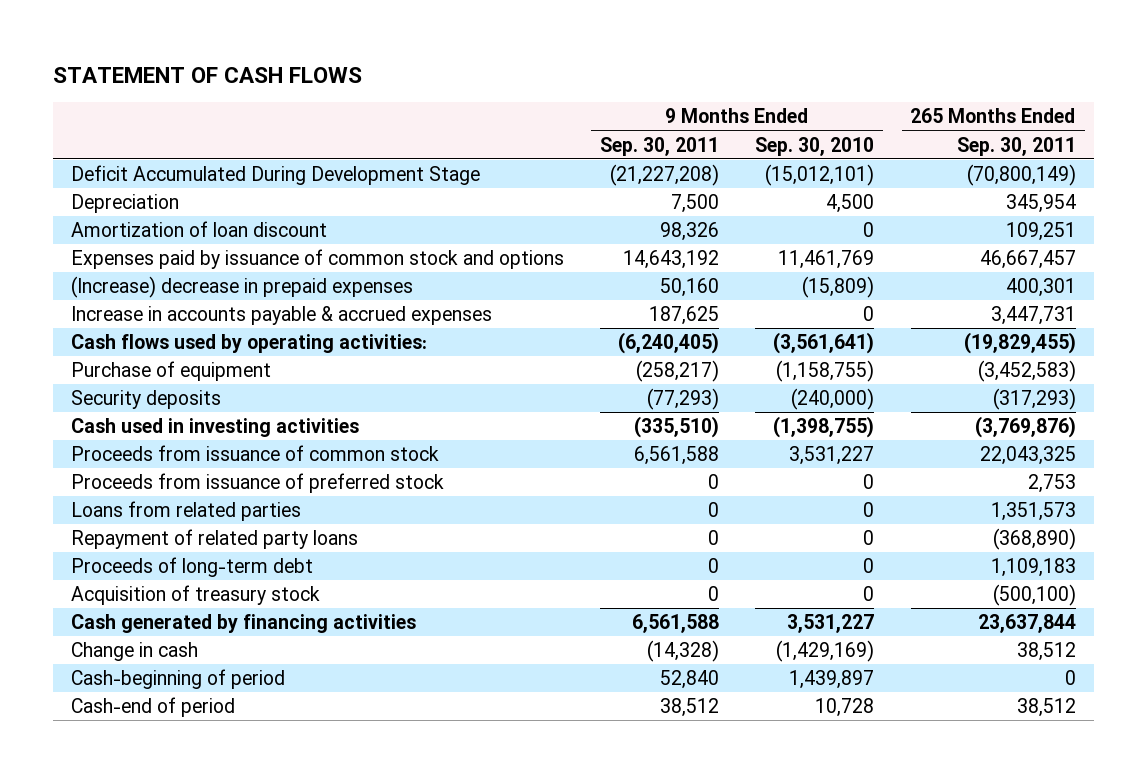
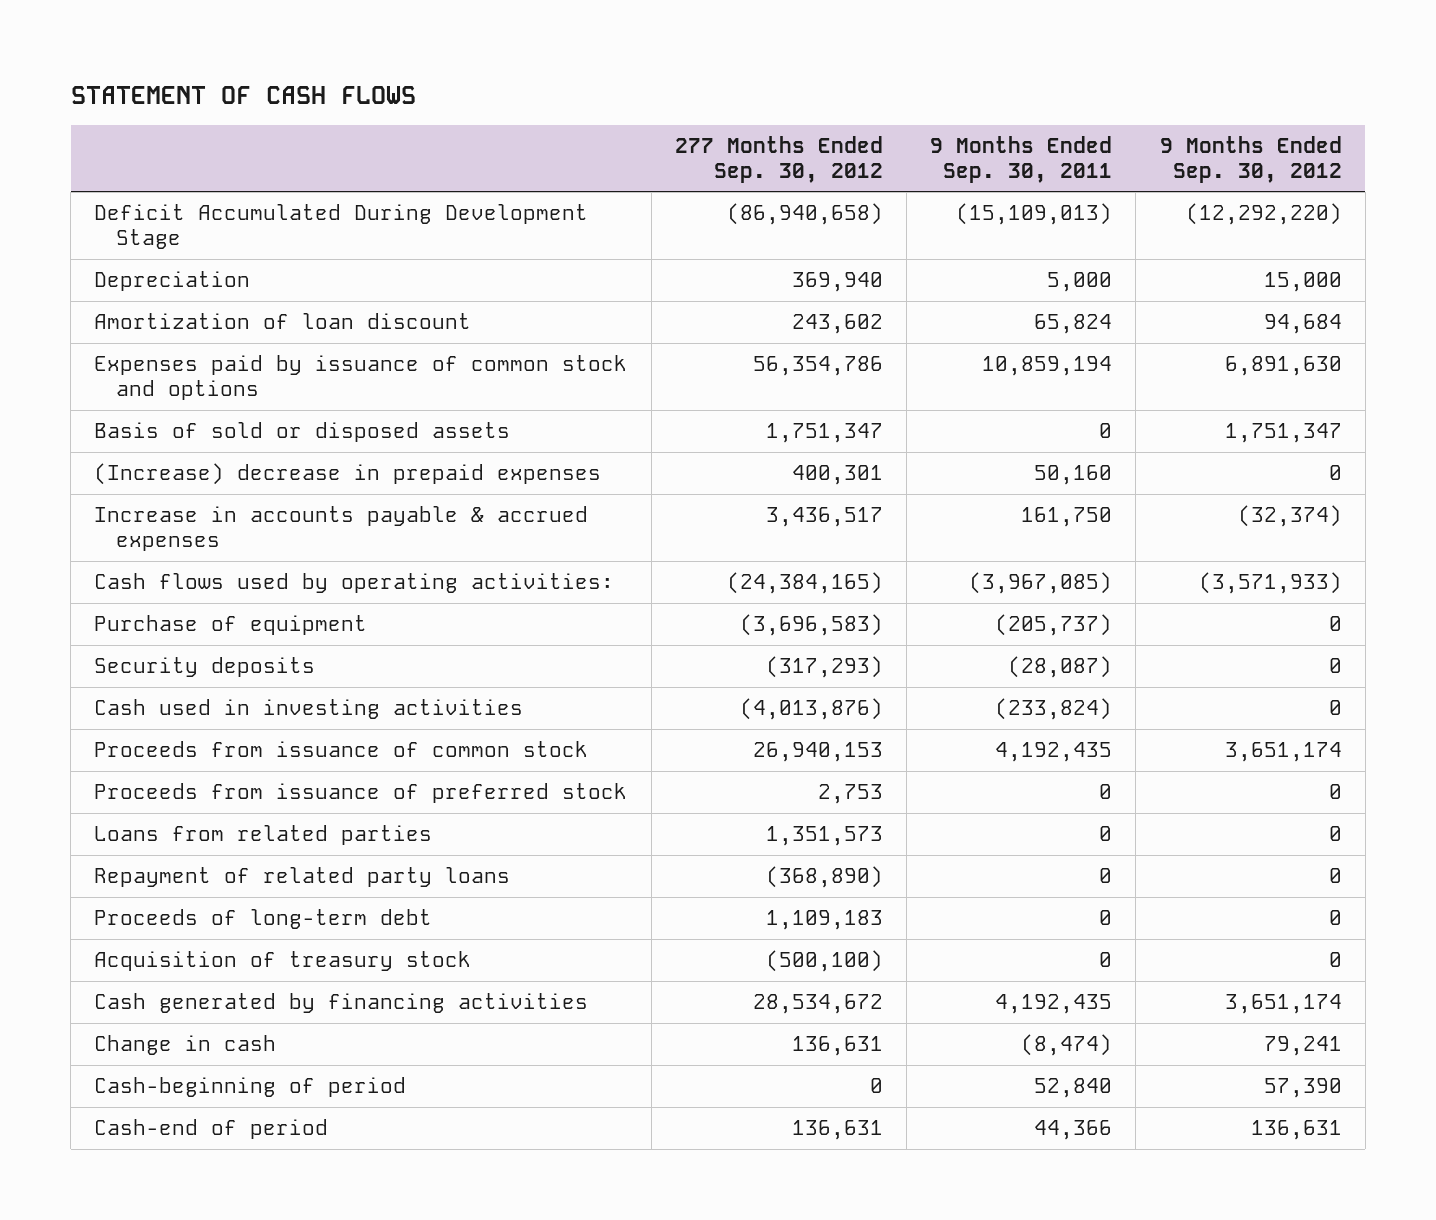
- | 9 Months Ended Sep. 30, 2011 | 9 Months Ended Sep. 30, 2010 | 265 Months Ended Sep. 30, 2011
+ | 277 Months Ended Sep. 30, 2012 | 9 Months Ended Sep. 30, 2011 | 9 Months Ended Sep. 30, 2012
- Deficit Accumulated During Development Stage | (21,227,208) | (15,012,101) | (70,800,149)
- Depreciation | 7,500 | 4,500 | 345,954
- Amortization of loan discount | 98,326 | 0 | 109,251
- Expenses paid by issuance of common stock and options | 14,643,192 | 11,461,769 | 46,667,457
+ Deficit Accumulated During Development Stage | (86,940,658) | (15,109,013) | (12,292,220)
+ Depreciation | 369,940 | 5,000 | 15,000
+ Amortization of loan discount | 243,602 | 65,824 | 94,684
+ Expenses paid by issuance of common stock and options | 56,354,786 | 10,859,194 | 6,891,630
+ Basis of sold or disposed assets | 1,751,347 | 0 | 1,751,347
- Increase in accounts payable & accrued expenses | 187,625 | 0 | 3,447,731
- Cash flows used by operating activities: | (6,240,405) | (3,561,641) | (19,829,455)
- Purchase of equipment | (258,217) | (1,158,755) | (3,452,583)
- Security deposits | (77,293) | (240,000) | (317,293)
- Cash used in investing activities | (335,510) | (1,398,755) | (3,769,876)
- Proceeds from issuance of common stock | 6,561,588 | 3,531,227 | 22,043,325
+ Increase in accounts payable & accrued expenses | 3,436,517 | 161,750 | (32,374)
+ Cash flows used by operating activities: | (24,384,165) | (3,967,085) | (3,571,933)
+ Purchase of equipment | (3,696,583) | (205,737) | 0
+ Security deposits | (317,293) | (28,087) | 0
+ Cash used in investing activities | (4,013,876) | (233,824) | 0
+ Proceeds from issuance of common stock | 26,940,153 | 4,192,435 | 3,651,174
- Cash generated by financing activities | 6,561,588 | 3,531,227 | 23,637,844
- Change in cash | (14,328) | (1,429,169) | 38,512
+ Cash generated by financing activities | 28,534,672 | 4,192,435 | 3,651,174
+ Change in cash | 136,631 | (8,474) | 79,241
- Cash-end of period | 38,512 | 10,728 | 38,512
+ Cash-end of period | 136,631 | 44,366 | 136,631

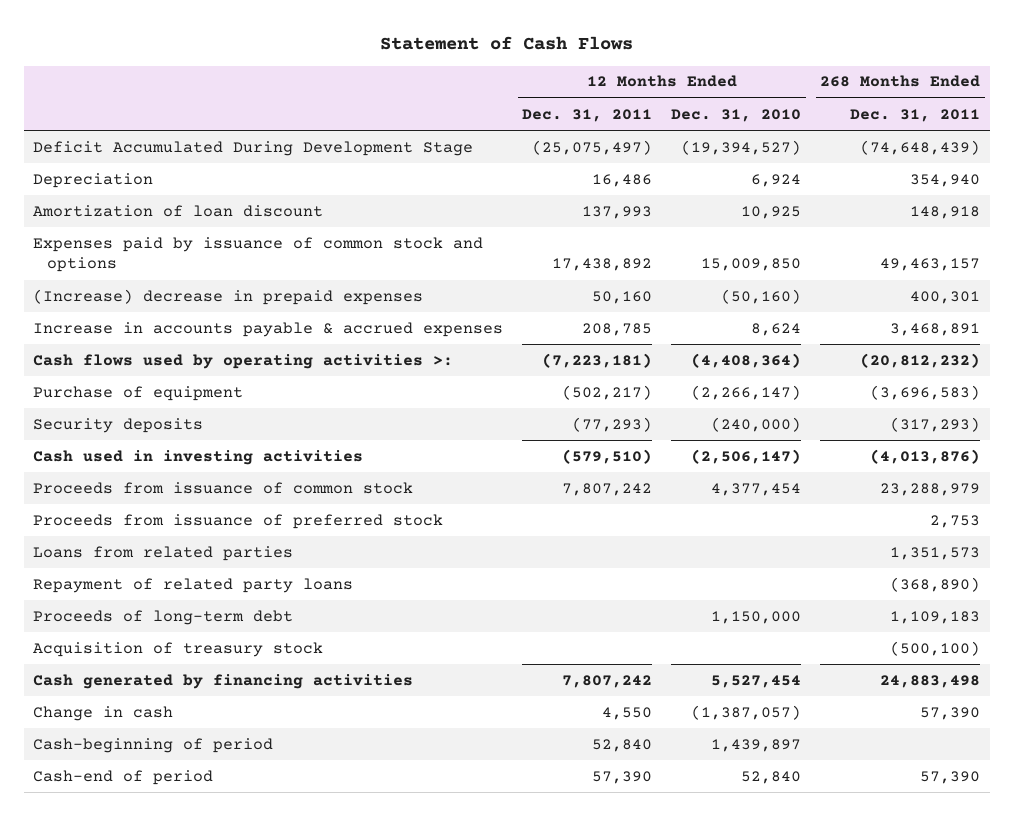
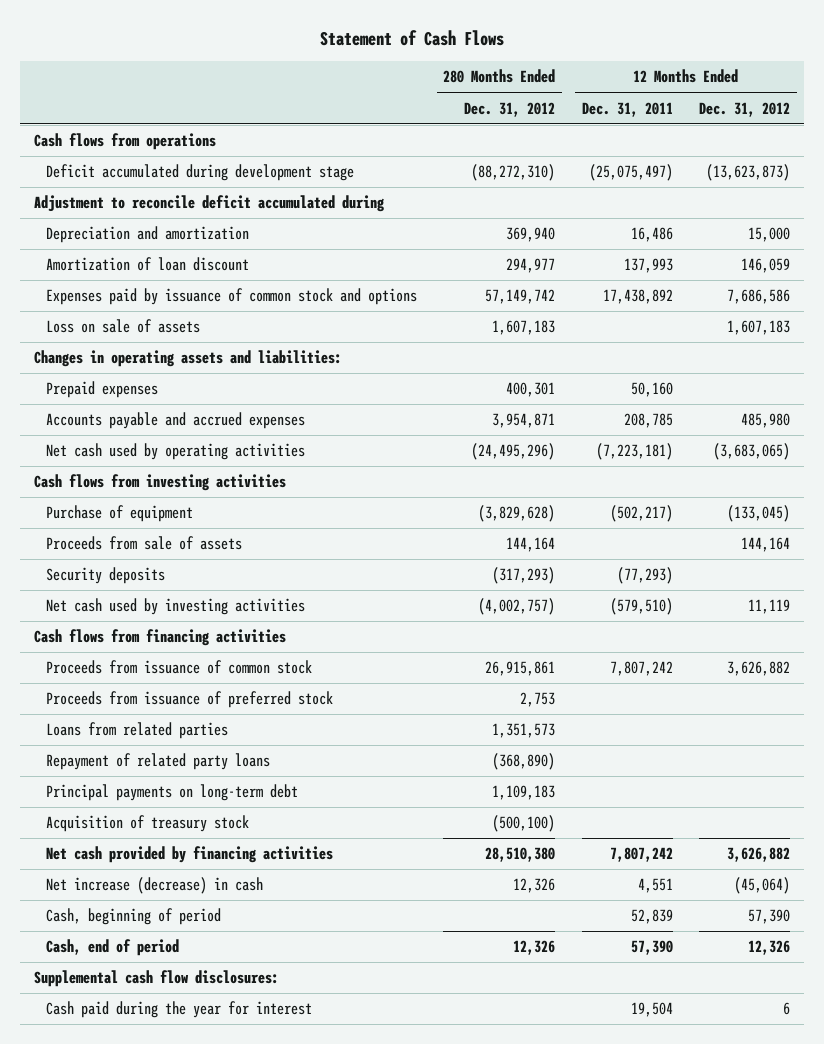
- | 12 Months Ended Dec. 31, 2011 | 12 Months Ended Dec. 31, 2010 | 268 Months Ended Dec. 31, 2011
+ | 280 Months Ended Dec. 31, 2012 | 12 Months Ended Dec. 31, 2011 | 12 Months Ended Dec. 31, 2012
- Deficit Accumulated During Development Stage | (25,075,497) | (19,394,527) | (74,648,439)
- Depreciation | 16,486 | 6,924 | 354,940
+ Cash flows from operations
+ Deficit accumulated during development stage | (88,272,310) | (25,075,497) | (13,623,873)
+ Adjustment to reconcile deficit accumulated during
+ Depreciation and amortization | 369,940 | 16,486 | 15,000
- (Increase) decrease in prepaid expenses | 50,160 | (50,160) | 400,301
- Increase in accounts payable & accrued expenses | 208,785 | 8,624 | 3,468,891
- Cash flows used by operating activities >: | (7,223,181) | (4,408,364) | (20,812,232)
+ Loss on sale of assets | 1,607,183 | | 1,607,183
+ Changes in operating assets and liabilities:
+ Prepaid expenses | 400,301 | 50,160 |
+ Accounts payable and accrued expenses | 3,954,871 | 208,785 | 485,980
+ Net cash used by operating activities | (24,495,296) | (7,223,181) | (3,683,065)
+ Cash flows from investing activities
+ Proceeds from sale of assets | 144,164 | | 144,164
- Cash used in investing activities | (579,510) | (2,506,147) | (4,013,876)
+ Net cash used by investing activities | (4,002,757) | (579,510) | 11,119
+ Cash flows from financing activities
- Proceeds of long-term debt | | 1,150,000 | 1,109,183
+ Principal payments on long-term debt | 1,109,183 | |
- Cash generated by financing activities | 7,807,242 | 5,527,454 | 24,883,498
- Change in cash | 4,550 | (1,387,057) | 57,390
- Cash-beginning of period | 52,840 | 1,439,897 |
- Cash-end of period | 57,390 | 52,840 | 57,390
+ Net cash provided by financing activities | 28,510,380 | 7,807,242 | 3,626,882
+ Net increase (decrease) in cash | 12,326 | 4,551 | (45,064)
+ Cash, beginning of period | | 52,839 | 57,390
+ Cash, end of period | 12,326 | 57,390 | 12,326
+ Supplemental cash flow disclosures:
+ Cash paid during the year for interest | | 19,504 | 6

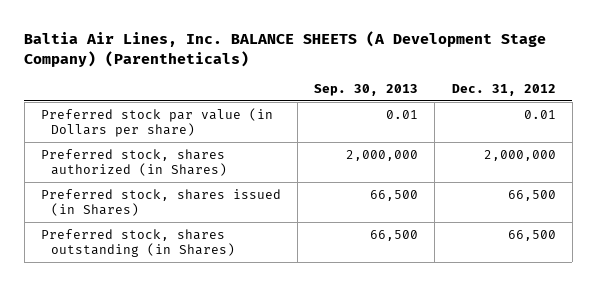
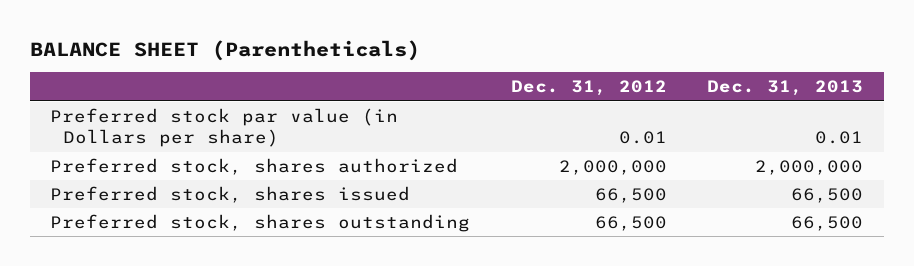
- Baltia Air Lines, Inc. BALANCE SHEETS (A Development Stage Company) (Parentheticals)
+ BALANCE SHEET (Parentheticals)
- | Sep. 30, 2013 | Dec. 31, 2012
+ | Dec. 31, 2012 | Dec. 31, 2013
- Preferred stock, shares authorized (in Shares) | 2,000,000 | 2,000,000
- Preferred stock, shares issued (in Shares) | 66,500 | 66,500
- Preferred stock, shares outstanding (in Shares) | 66,500 | 66,500
+ Preferred stock, shares authorized | 2,000,000 | 2,000,000
+ Preferred stock, shares issued | 66,500 | 66,500
+ Preferred stock, shares outstanding | 66,500 | 66,500

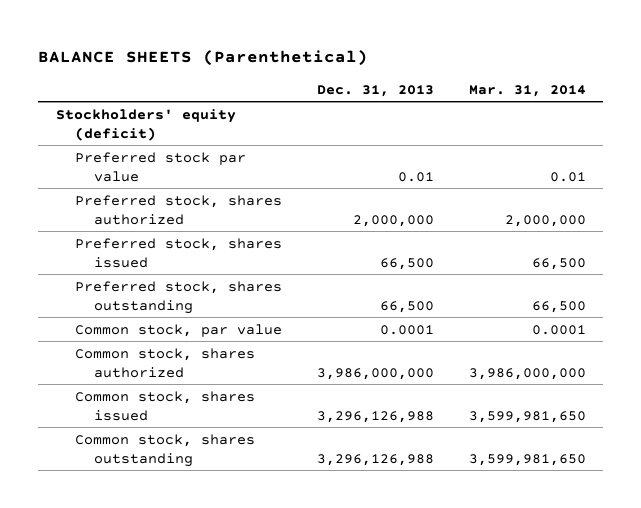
- BALANCE SHEET (Parentheticals)
+ BALANCE SHEETS (Parenthetical)
- | Dec. 31, 2012 | Dec. 31, 2013
+ | Dec. 31, 2013 | Mar. 31, 2014
- Preferred stock par value (in Dollars per share) | 0.01 | 0.01
+ Stockholders' equity (deficit)
+ Preferred stock par value | 0.01 | 0.01
+ Common stock, par value | 0.0001 | 0.0001
+ Common stock, shares authorized | 3,986,000,000 | 3,986,000,000
+ Common stock, shares issued | 3,296,126,988 | 3,599,981,650
+ Common stock, shares outstanding | 3,296,126,988 | 3,599,981,650

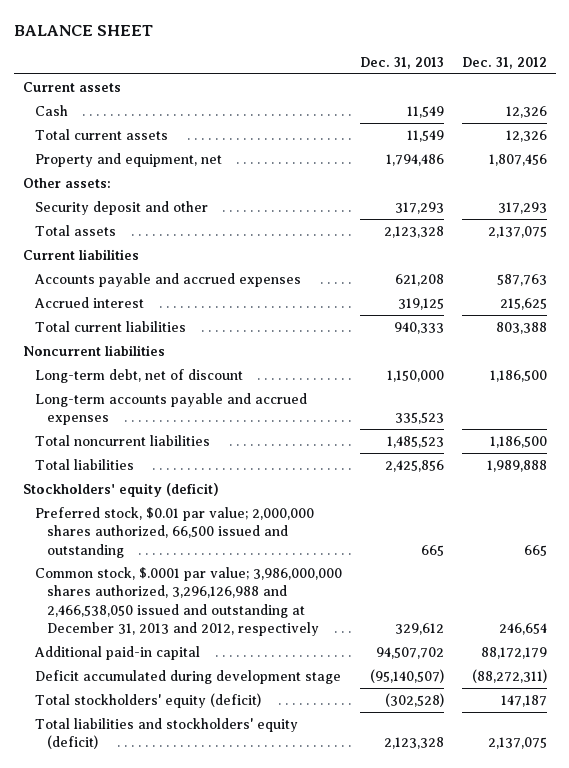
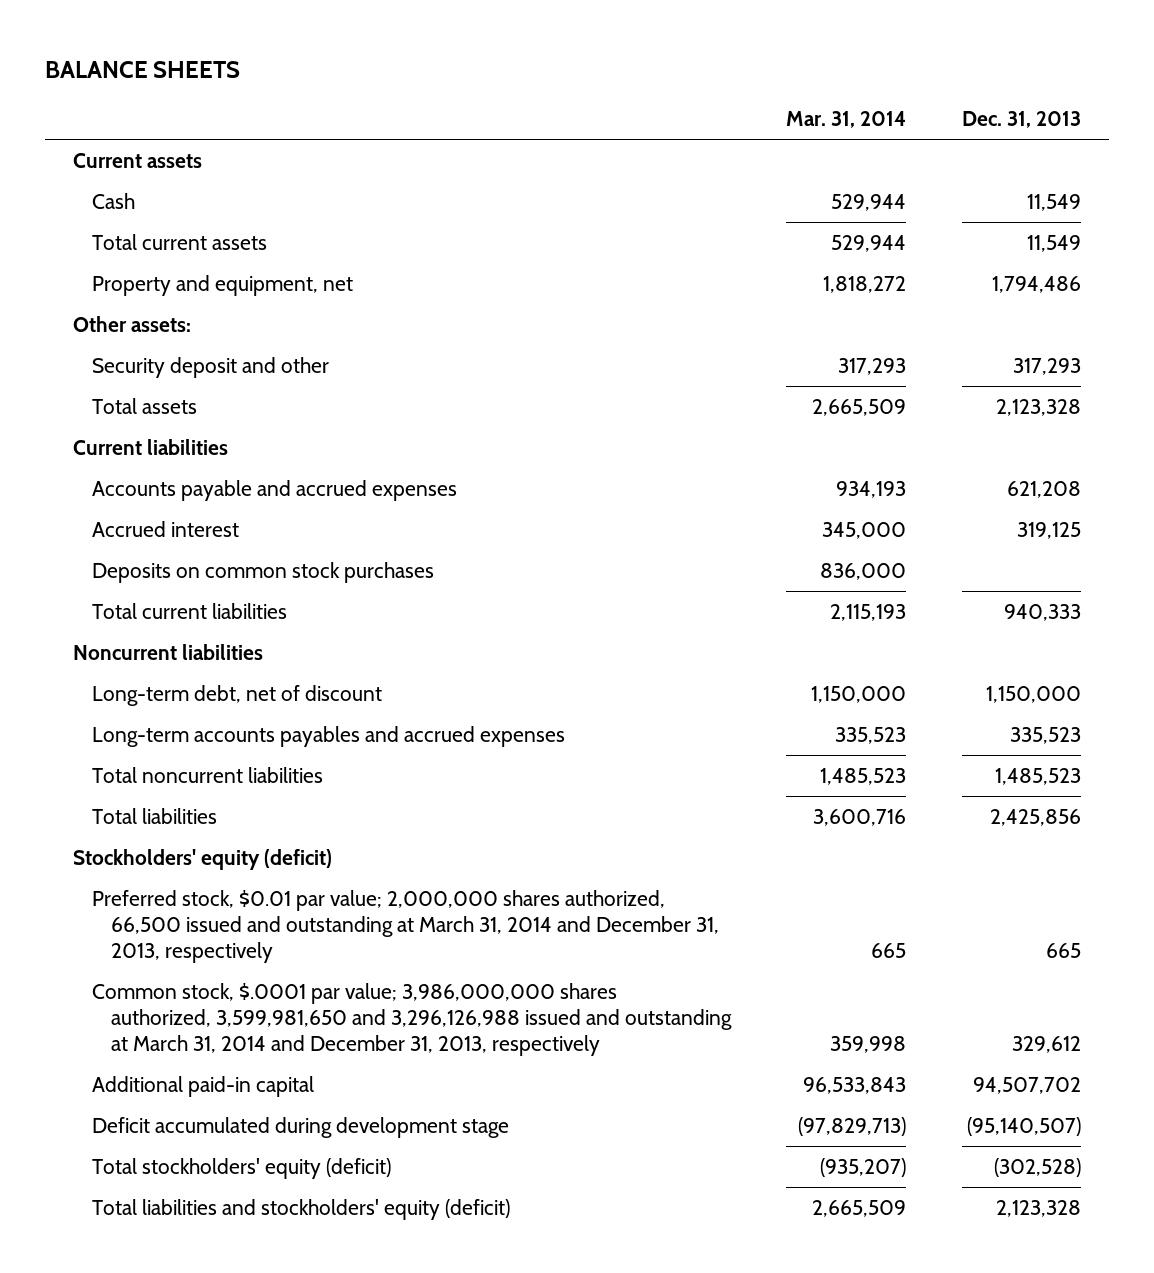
- BALANCE SHEET
+ BALANCE SHEETS
- | Dec. 31, 2013 | Dec. 31, 2012
+ | Mar. 31, 2014 | Dec. 31, 2013
+ Deposits on common stock purchases | 836,000 |
- Long-term accounts payable and accrued expenses | 335,523 |
+ Long-term accounts payables and accrued expenses | 335,523 | 335,523
- Preferred stock, $0.01 par value; 2,000,000 shares authorized, 66,500 issued and outstanding | 665 | 665
- Common stock, $.0001 par value; 3,986,000,000 shares authorized, 3,296,126,988 and 2,466,538,050 issued and outstanding at December 31, 2013 and 2012, respectively | 329,612 | 246,654
+ Preferred stock, $0.01 par value; 2,000,000 shares authorized, 66,500 issued and outstanding at March 31, 2014 and December 31, 2013, respectively | 665 | 665
+ Common stock, $.0001 par value; 3,986,000,000 shares authorized, 3,599,981,650 and 3,296,126,988 issued and outstanding at March 31, 2014 and December 31, 2013, respectively | 359,998 | 329,612

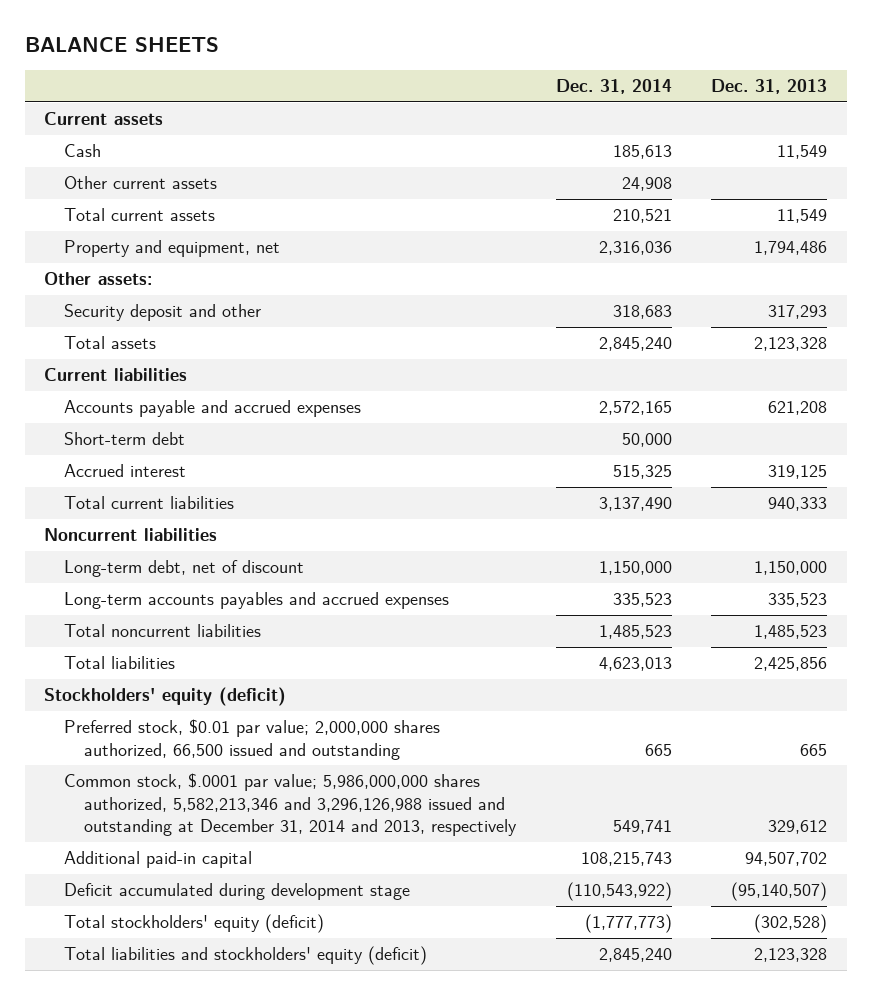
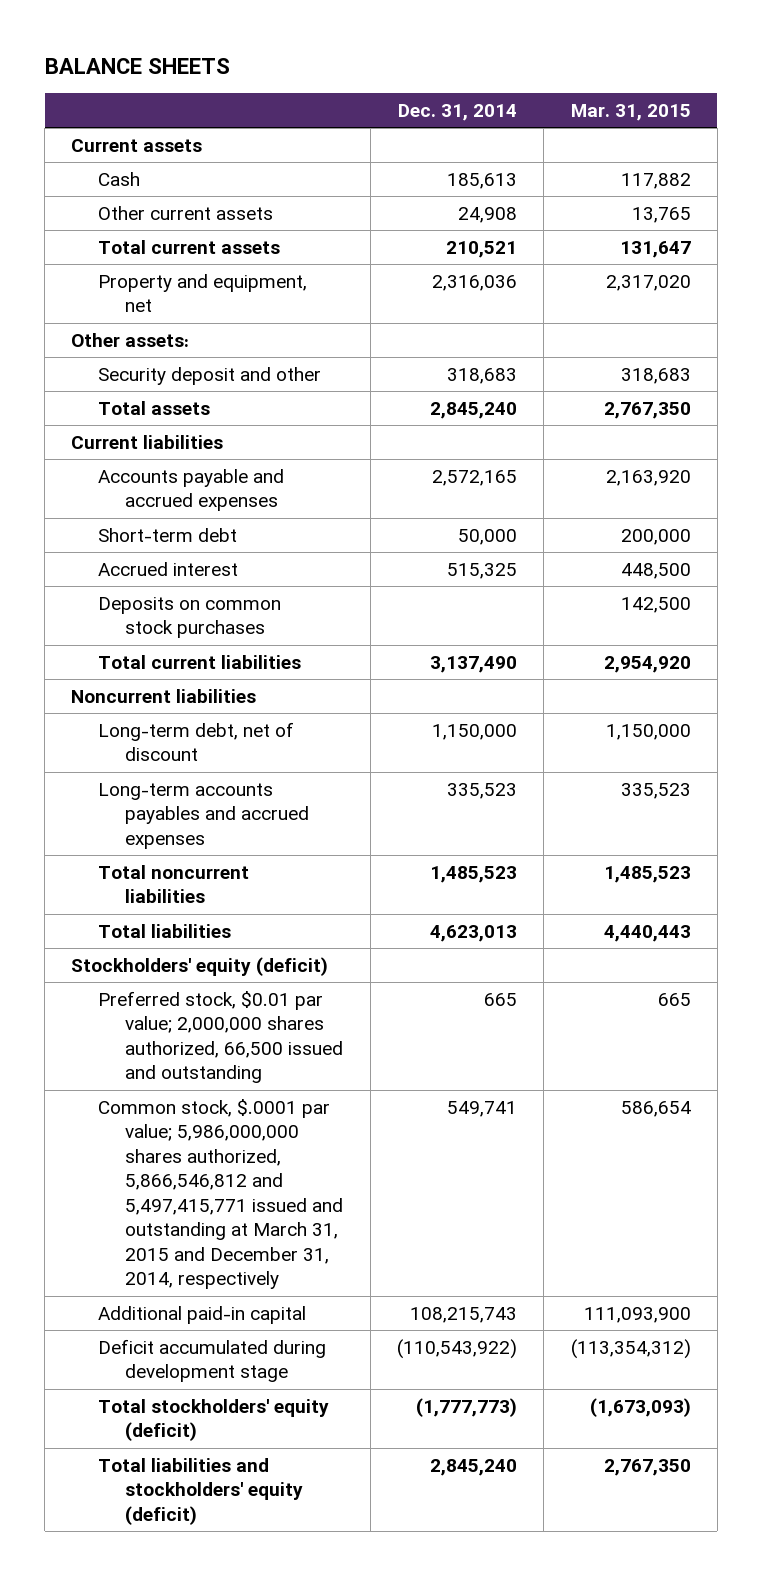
- | Dec. 31, 2014 | Dec. 31, 2013
+ | Dec. 31, 2014 | Mar. 31, 2015
+ Deposits on common stock purchases | | 142,500
- Common stock, $.0001 par value; 5,986,000,000 shares authorized, 5,582,213,346 and 3,296,126,988 issued and outstanding at December 31, 2014 and 2013, respectively | 549,741 | 329,612
+ Common stock, $.0001 par value; 5,986,000,000 shares authorized, 5,866,546,812 and 5,497,415,771 issued and outstanding at March 31, 2015 and December 31, 2014, respectively | 549,741 | 586,654

